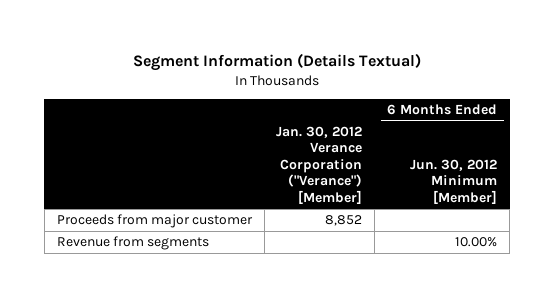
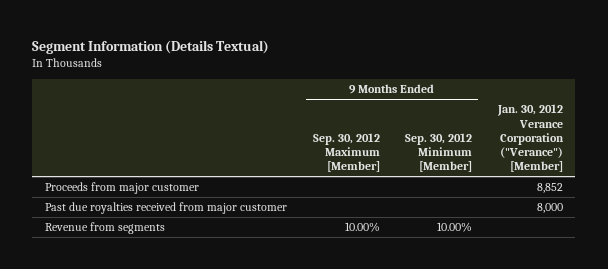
- | Jan. 30, 2012 Verance Corporation ("Verance") [Member] | 6 Months Ended Jun. 30, 2012 Minimum [Member]
+ | 9 Months Ended Sep. 30, 2012 Maximum [Member] | 9 Months Ended Sep. 30, 2012 Minimum [Member] | Jan. 30, 2012 Verance Corporation ("Verance") [Member]
+ Past due royalties received from major customer | | | 8,000

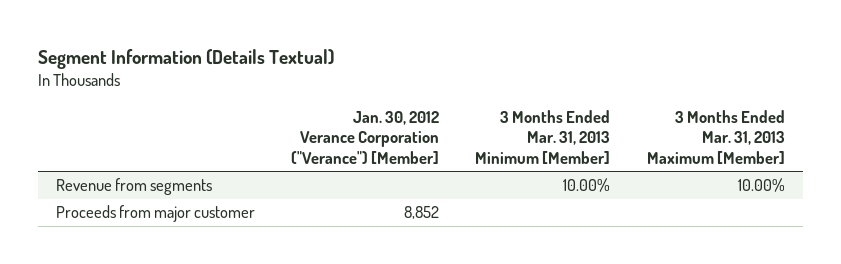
- | 9 Months Ended Sep. 30, 2012 Maximum [Member] | 9 Months Ended Sep. 30, 2012 Minimum [Member] | Jan. 30, 2012 Verance Corporation ("Verance") [Member]
+ | Jan. 30, 2012 Verance Corporation ("Verance") [Member] | 3 Months Ended Mar. 31, 2013 Minimum [Member] | 3 Months Ended Mar. 31, 2013 Maximum [Member]
- Past due royalties received from major customer | | | 8,000
moved down: Proceeds from major customer | 8,852 | |

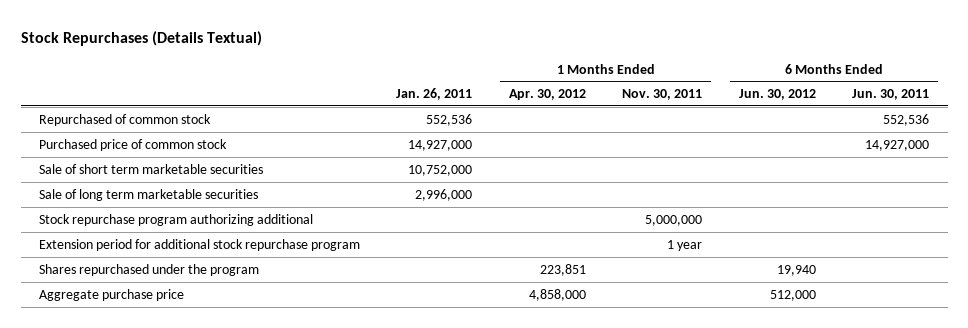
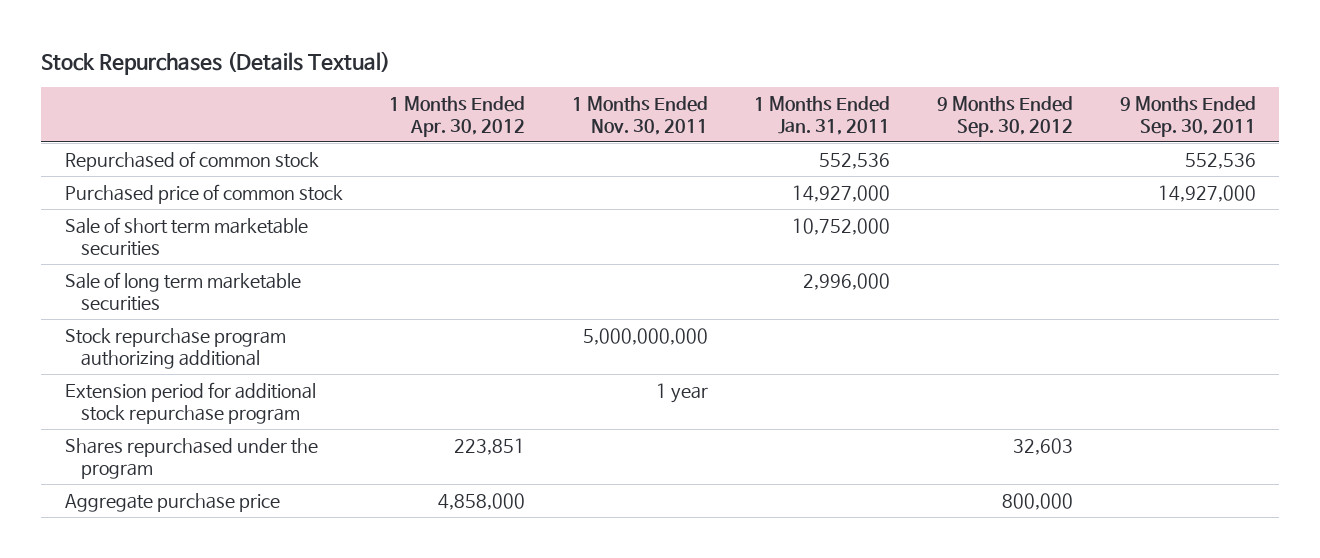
- | Jan. 26, 2011 | 1 Months Ended Apr. 30, 2012 | 1 Months Ended Nov. 30, 2011 | 6 Months Ended Jun. 30, 2012 | 6 Months Ended Jun. 30, 2011
+ | 1 Months Ended Apr. 30, 2012 | 1 Months Ended Nov. 30, 2011 | 1 Months Ended Jan. 31, 2011 | 9 Months Ended Sep. 30, 2012 | 9 Months Ended Sep. 30, 2011
- Stock repurchase program authorizing additional | | | 5,000,000 | |
+ Stock repurchase program authorizing additional | | 5,000,000,000 | | |

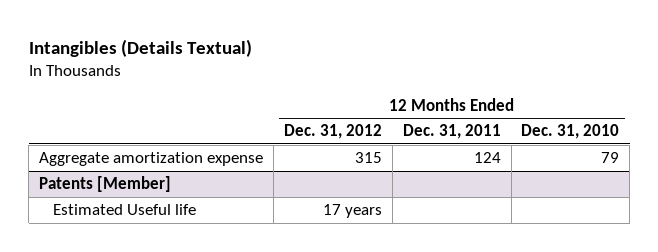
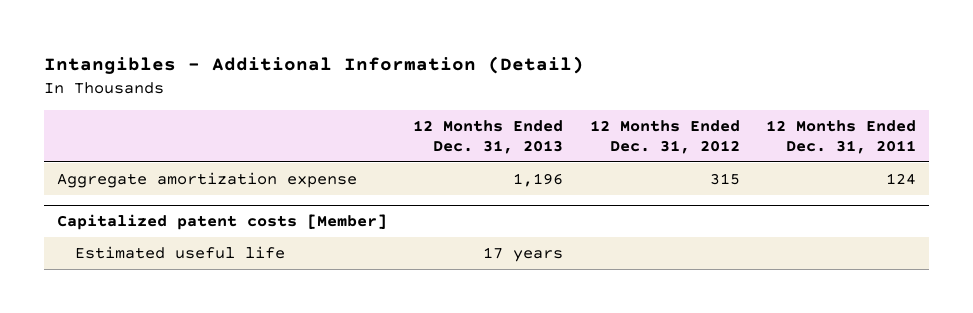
- Intangibles (Details Textual)
+ Intangibles - Additional Information (Detail)
- | 12 Months Ended Dec. 31, 2012 | 12 Months Ended Dec. 31, 2011 | 12 Months Ended Dec. 31, 2010
+ | 12 Months Ended Dec. 31, 2013 | 12 Months Ended Dec. 31, 2012 | 12 Months Ended Dec. 31, 2011
- Patents [Member]
- Estimated Useful life | 17 years | |
+ Capitalized patent costs [Member]
+ Estimated useful life | 17 years | |

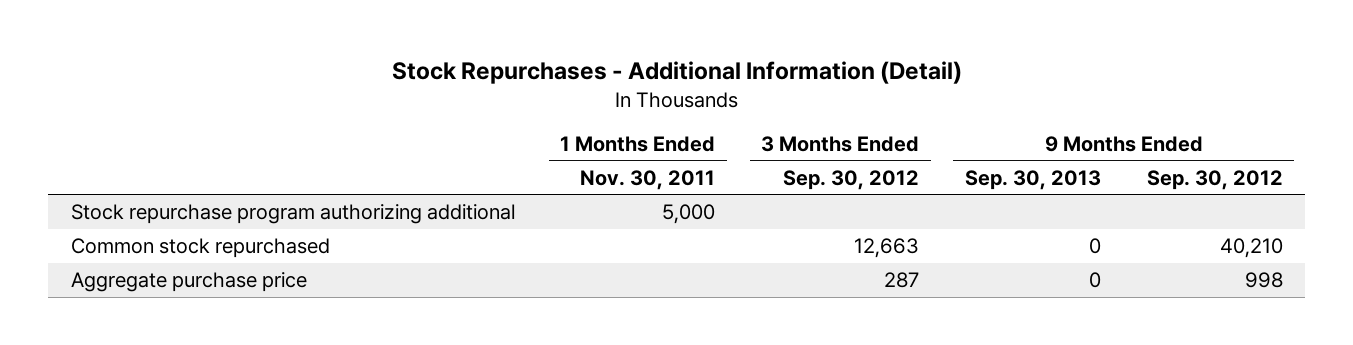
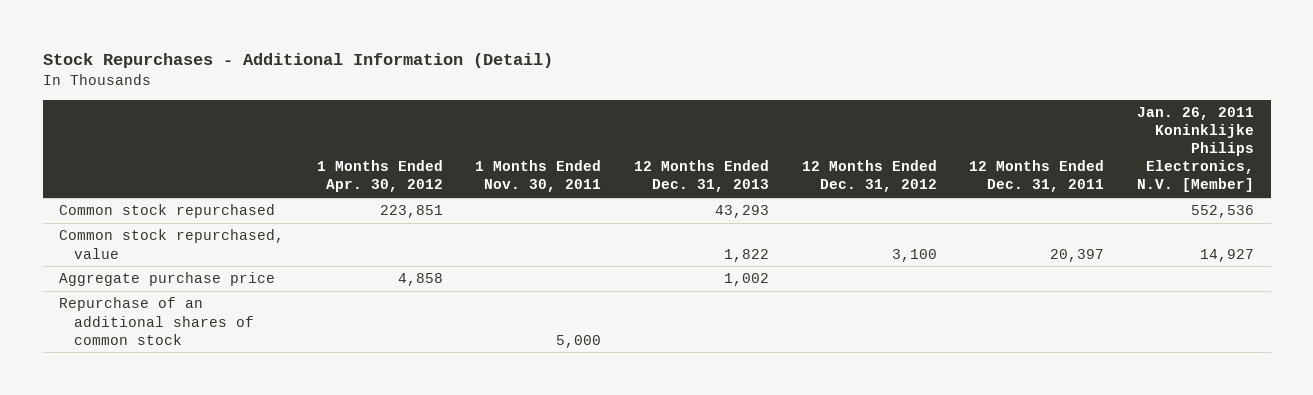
- | 1 Months Ended Nov. 30, 2011 | 3 Months Ended Sep. 30, 2012 | 9 Months Ended Sep. 30, 2013 | 9 Months Ended Sep. 30, 2012
+ | 1 Months Ended Apr. 30, 2012 | 1 Months Ended Nov. 30, 2011 | 12 Months Ended Dec. 31, 2013 | 12 Months Ended Dec. 31, 2012 | 12 Months Ended Dec. 31, 2011 | Jan. 26, 2011 Koninklijke Philips Electronics, N.V. [Member]
- Stock repurchase program authorizing additional | 5,000 | | |
+ Common stock repurchased, value | | | 1,822 | 3,100 | 20,397 | 14,927
+ Repurchase of an additional shares of common stock | | 5,000 | | | |

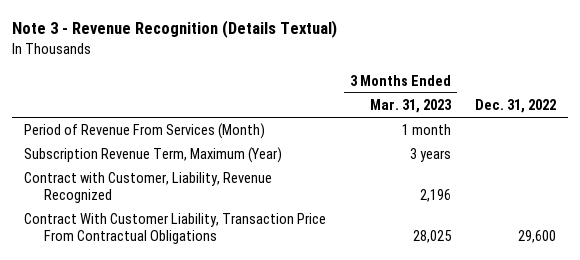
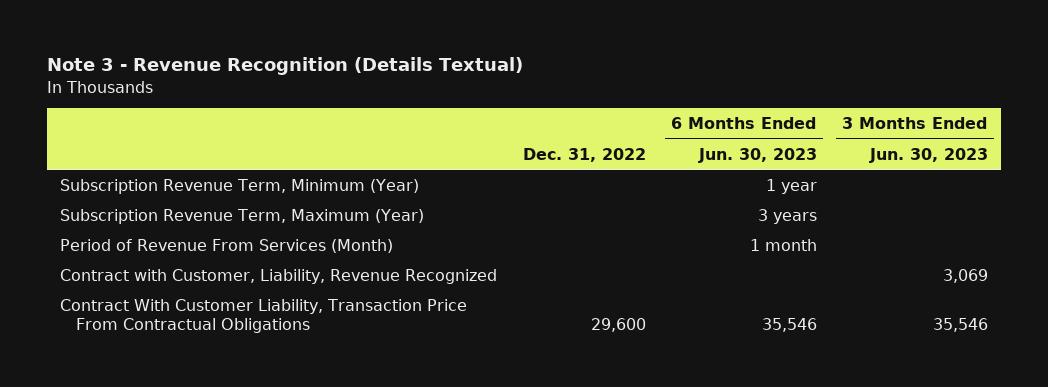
- | 3 Months Ended Mar. 31, 2023 | Dec. 31, 2022
+ | Dec. 31, 2022 | 6 Months Ended Jun. 30, 2023 | 3 Months Ended Jun. 30, 2023
+ Subscription Revenue Term, Minimum (Year) | | 1 year |
moved down: Period of Revenue From Services (Month) | | 1 month |

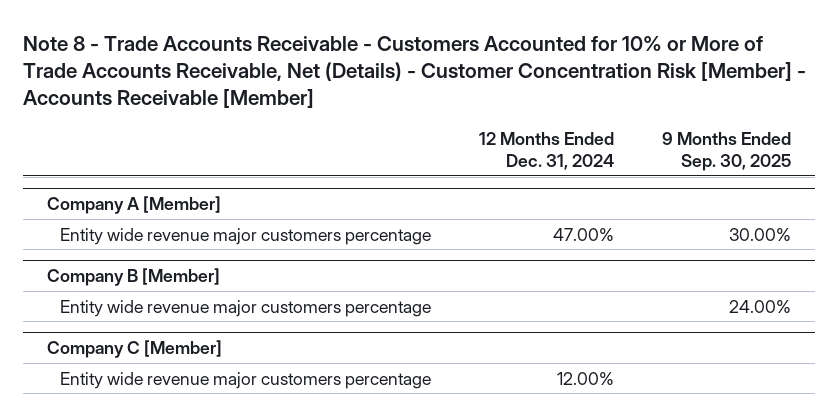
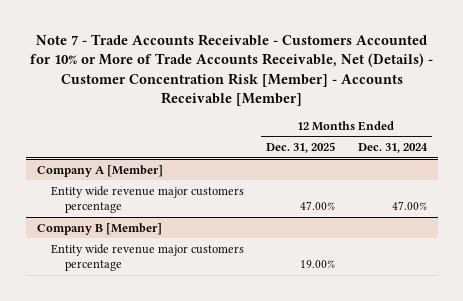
- Note 8 - Trade Accounts Receivable - Customers Accounted for 10% or More of Trade Accounts Receivable, Net (Details) - Customer Concentration Risk [Member] - Accounts Receivable [Member]
+ Note 7 - Trade Accounts Receivable - Customers Accounted for 10% or More of Trade Accounts Receivable, Net (Details) - Customer Concentration Risk [Member] - Accounts Receivable [Member]
- | 12 Months Ended Dec. 31, 2024 | 9 Months Ended Sep. 30, 2025
+ | 12 Months Ended Dec. 31, 2025 | 12 Months Ended Dec. 31, 2024
- Company C [Member]
- Entity wide revenue major customers percentage | 12.00% |

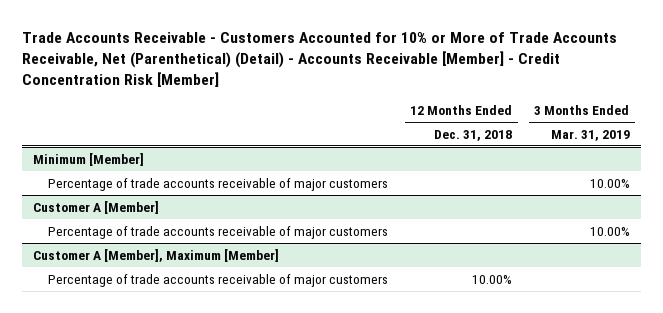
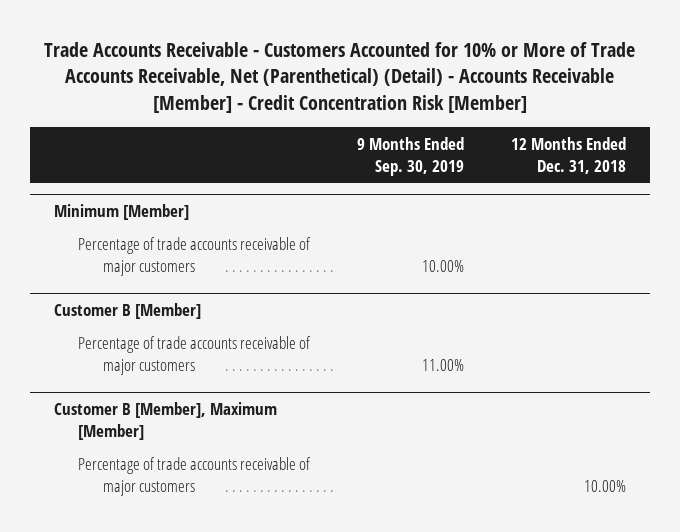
- | 12 Months Ended Dec. 31, 2018 | 3 Months Ended Mar. 31, 2019
+ | 9 Months Ended Sep. 30, 2019 | 12 Months Ended Dec. 31, 2018
- Customer A [Member]
+ Customer B [Member]
- Customer A [Member], Maximum [Member]
+ Customer B [Member], Maximum [Member]

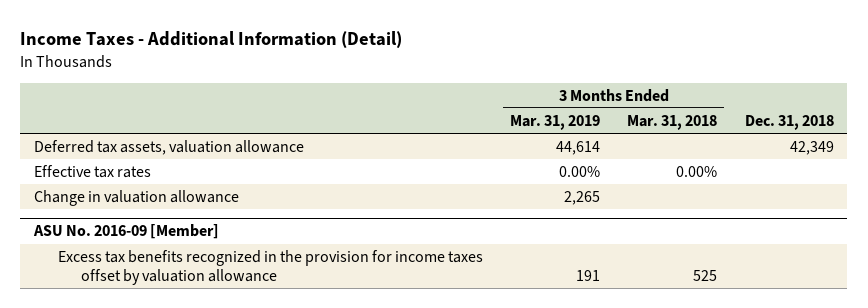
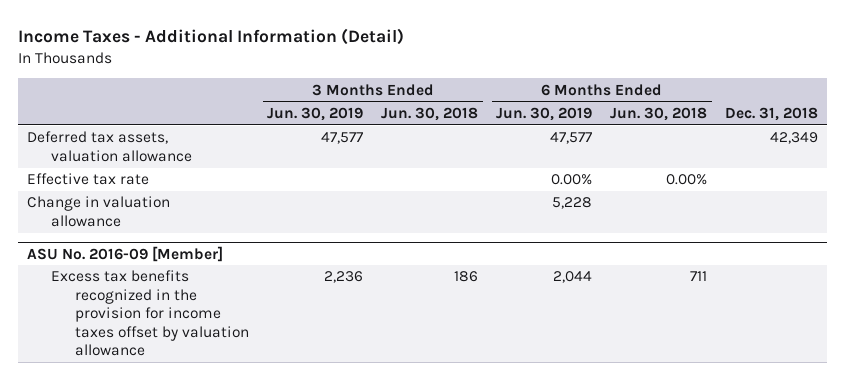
- | 3 Months Ended Mar. 31, 2019 | 3 Months Ended Mar. 31, 2018 | Dec. 31, 2018
+ | 3 Months Ended Jun. 30, 2019 | 3 Months Ended Jun. 30, 2018 | 6 Months Ended Jun. 30, 2019 | 6 Months Ended Jun. 30, 2018 | Dec. 31, 2018
- Effective tax rates | 0.00% | 0.00% |
+ Effective tax rate | | | 0.00% | 0.00% |

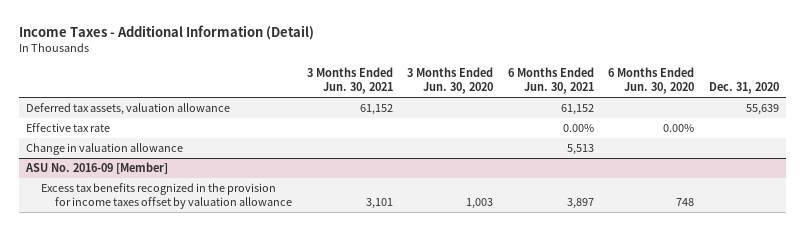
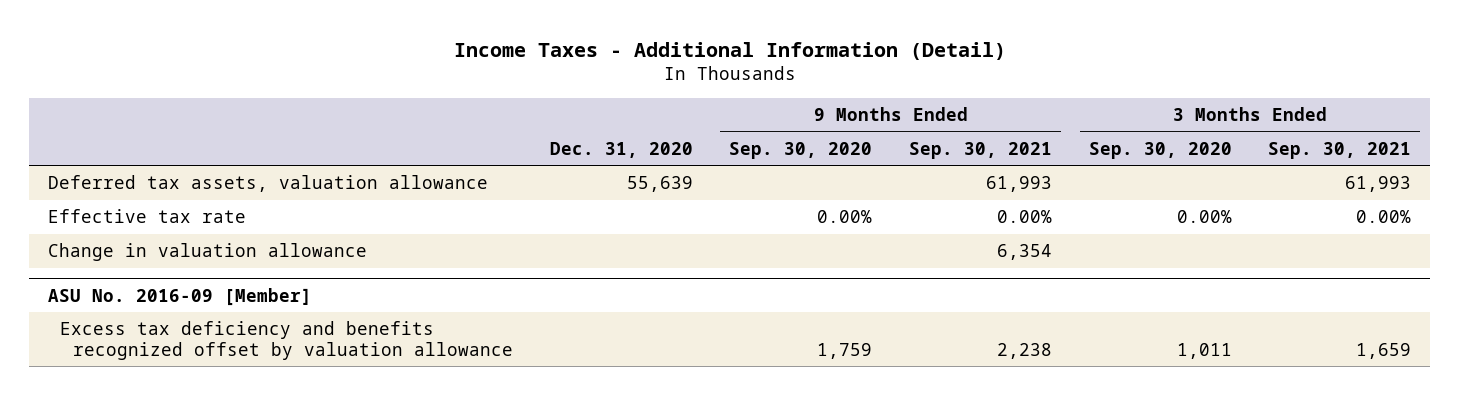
- | 3 Months Ended Jun. 30, 2021 | 3 Months Ended Jun. 30, 2020 | 6 Months Ended Jun. 30, 2021 | 6 Months Ended Jun. 30, 2020 | Dec. 31, 2020
+ | Dec. 31, 2020 | 9 Months Ended Sep. 30, 2020 | 9 Months Ended Sep. 30, 2021 | 3 Months Ended Sep. 30, 2020 | 3 Months Ended Sep. 30, 2021
@ ASU No. 2016-09 [Member]
- Excess tax benefits recognized in the provision for income taxes offset by valuation allowance | 3,101 | 1,003 | 3,897 | 748 |
+ Excess tax deficiency and benefits recognized offset by valuation allowance | | 1,759 | 2,238 | 1,011 | 1,659

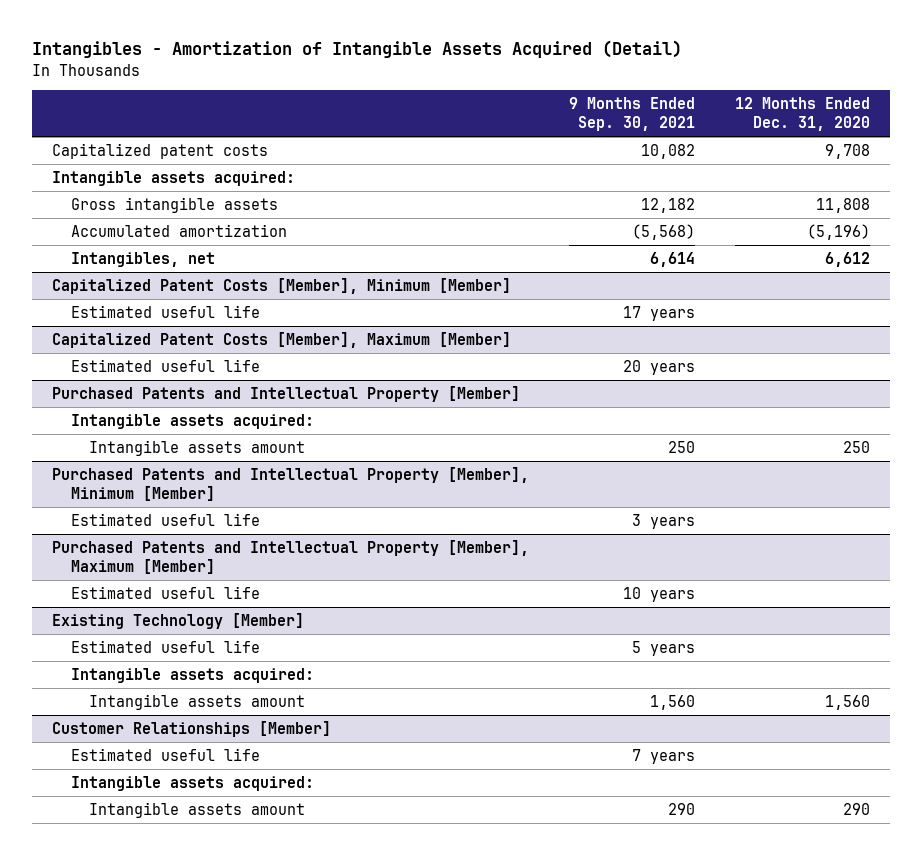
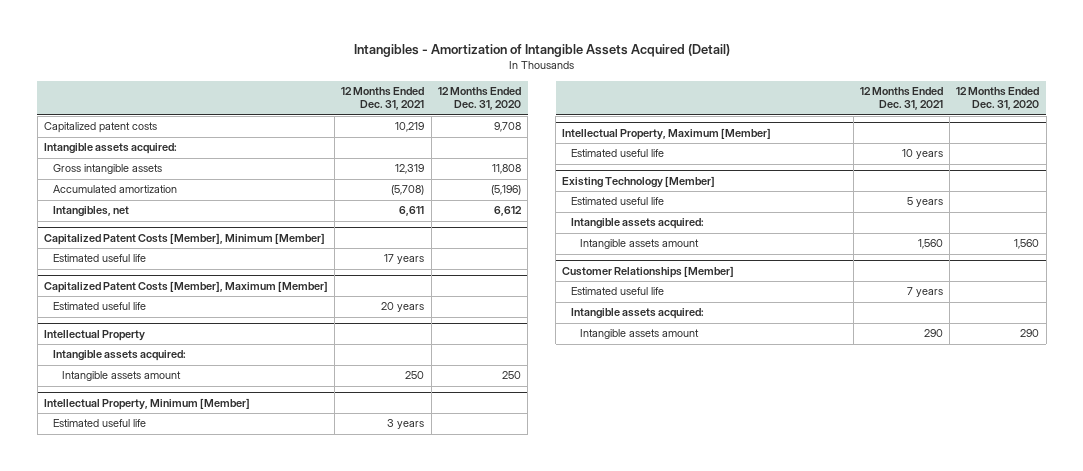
- | 9 Months Ended Sep. 30, 2021 | 12 Months Ended Dec. 31, 2020
+ | 12 Months Ended Dec. 31, 2021 | 12 Months Ended Dec. 31, 2020
- Purchased Patents and Intellectual Property [Member]
+ Intellectual Property
- Purchased Patents and Intellectual Property [Member], Minimum [Member]
+ Intellectual Property, Minimum [Member]
- Purchased Patents and Intellectual Property [Member], Maximum [Member]
+ Intellectual Property, Maximum [Member]

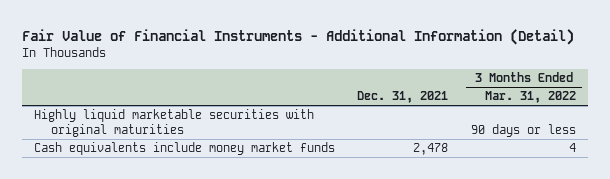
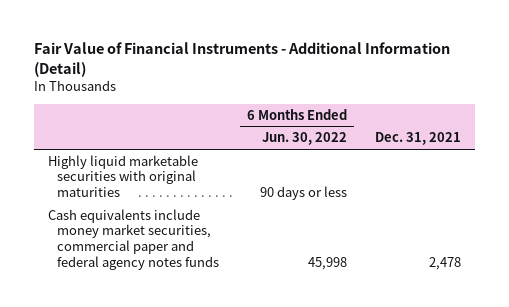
- | Dec. 31, 2021 | 3 Months Ended Mar. 31, 2022
+ | 6 Months Ended Jun. 30, 2022 | Dec. 31, 2021
- Cash equivalents include money market funds | 2,478 | 4
+ Cash equivalents include money market securities, commercial paper and federal agency notes funds | 45,998 | 2,478

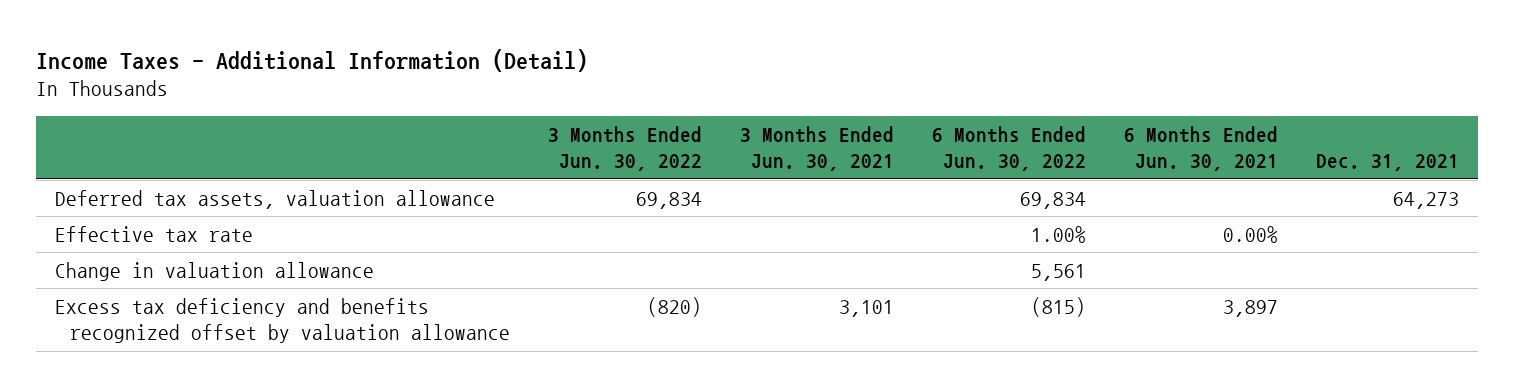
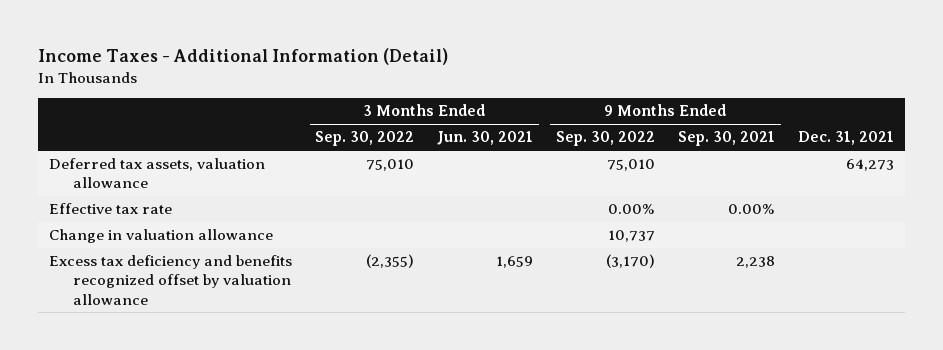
- | 3 Months Ended Jun. 30, 2022 | 3 Months Ended Jun. 30, 2021 | 6 Months Ended Jun. 30, 2022 | 6 Months Ended Jun. 30, 2021 | Dec. 31, 2021
+ | 3 Months Ended Sep. 30, 2022 | 3 Months Ended Jun. 30, 2021 | 9 Months Ended Sep. 30, 2022 | 9 Months Ended Sep. 30, 2021 | Dec. 31, 2021
- Excess tax deficiency and benefits recognized offset by valuation allowance | (820) | 3,101 | (815) | 3,897 |
+ Excess tax deficiency and benefits recognized offset by valuation allowance | (2,355) | 1,659 | (3,170) | 2,238 |

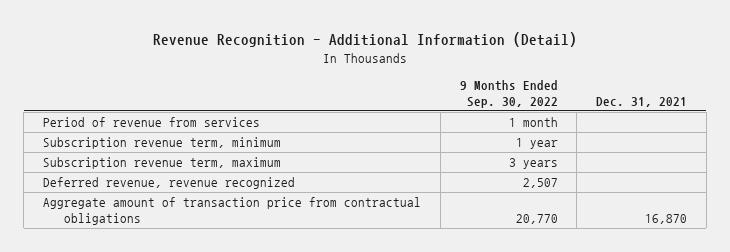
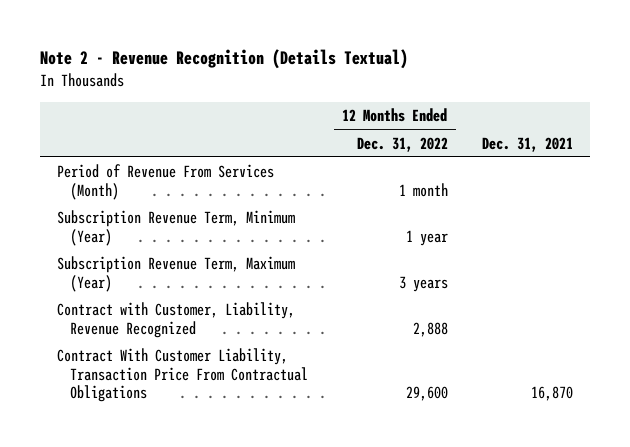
- Revenue Recognition - Additional Information (Detail)
+ Note 2 - Revenue Recognition (Details Textual)
- | 9 Months Ended Sep. 30, 2022 | Dec. 31, 2021
+ | 12 Months Ended Dec. 31, 2022 | Dec. 31, 2021
- Period of revenue from services | 1 month |
- Subscription revenue term, minimum | 1 year |
- Subscription revenue term, maximum | 3 years |
- Deferred revenue, revenue recognized | 2,507 |
- Aggregate amount of transaction price from contractual obligations | 20,770 | 16,870
+ Period of Revenue From Services (Month) | 1 month |
+ Subscription Revenue Term, Minimum (Year) | 1 year |
+ Subscription Revenue Term, Maximum (Year) | 3 years |
+ Contract with Customer, Liability, Revenue Recognized | 2,888 |
+ Contract With Customer Liability, Transaction Price From Contractual Obligations | 29,600 | 16,870

